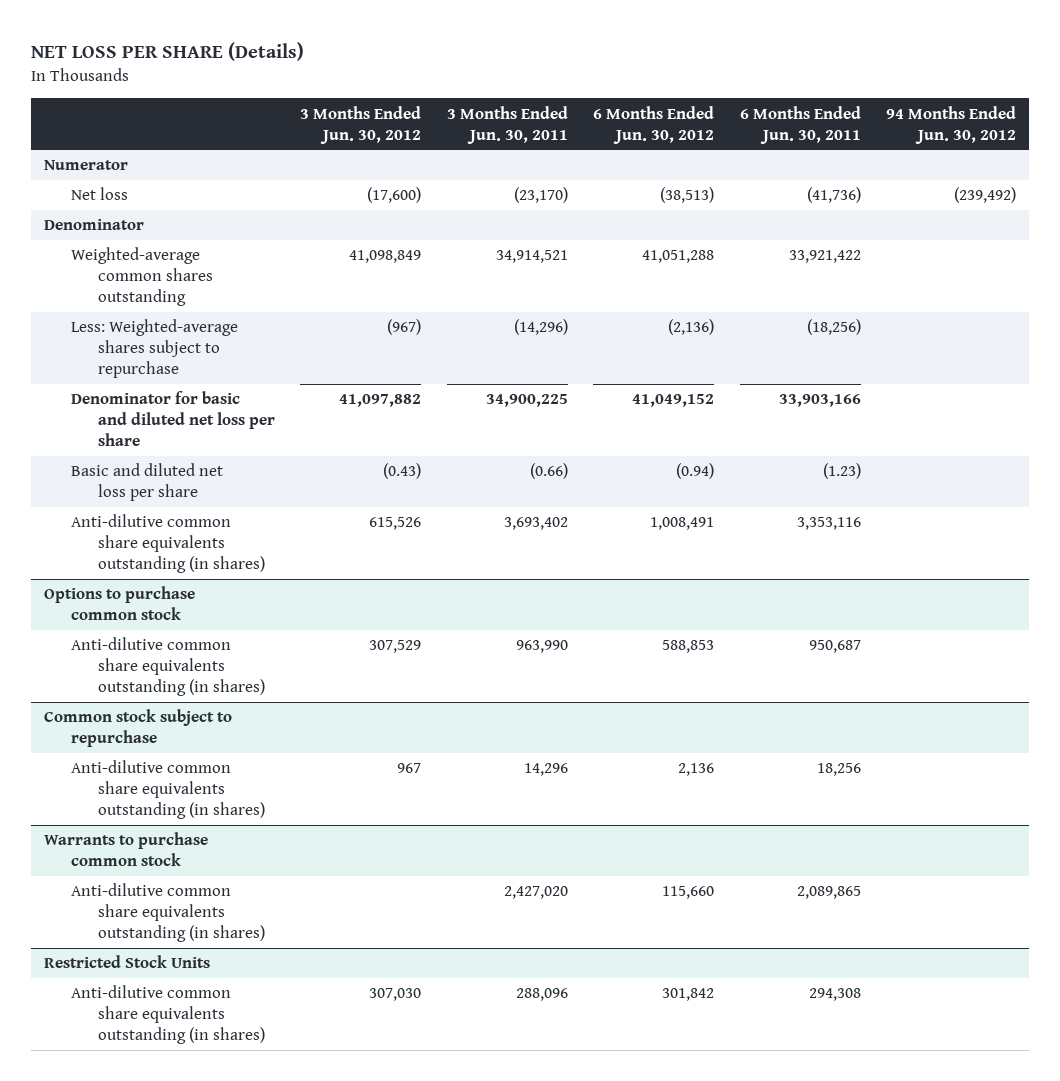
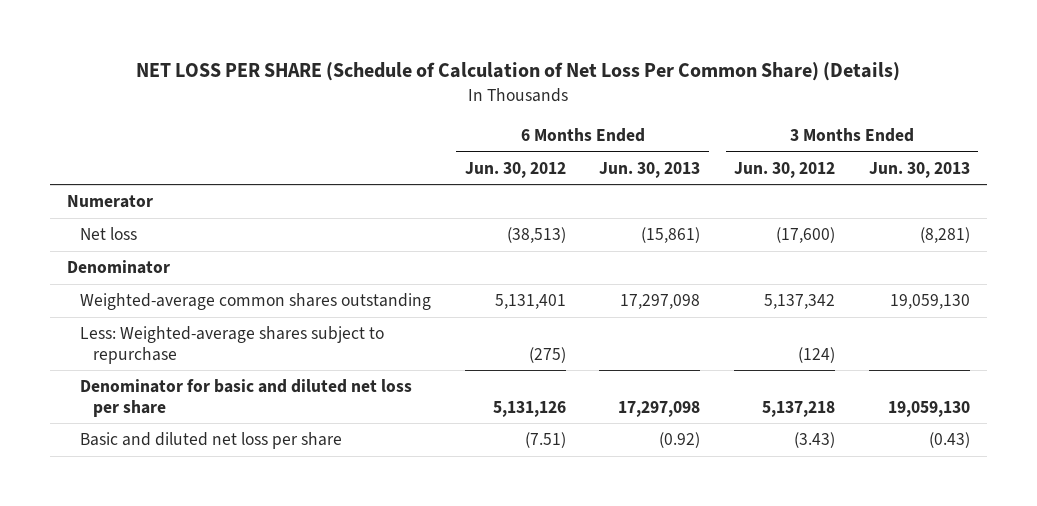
- NET LOSS PER SHARE (Details)
+ NET LOSS PER SHARE (Schedule of Calculation of Net Loss Per Common Share) (Details)
- | 3 Months Ended Jun. 30, 2012 | 3 Months Ended Jun. 30, 2011 | 6 Months Ended Jun. 30, 2012 | 6 Months Ended Jun. 30, 2011 | 94 Months Ended Jun. 30, 2012
+ | 6 Months Ended Jun. 30, 2012 | 6 Months Ended Jun. 30, 2013 | 3 Months Ended Jun. 30, 2012 | 3 Months Ended Jun. 30, 2013
- Weighted-average common shares outstanding | 41,098,849 | 34,914,521 | 41,051,288 | 33,921,422 |
- Less: Weighted-average shares subject to repurchase | (967) | (14,296) | (2,136) | (18,256) |
- Denominator for basic and diluted net loss per share | 41,097,882 | 34,900,225 | 41,049,152 | 33,903,166 |
- Basic and diluted net loss per share | (0.43) | (0.66) | (0.94) | (1.23) |
- Anti-dilutive common share equivalents outstanding (in shares) | 615,526 | 3,693,402 | 1,008,491 | 3,353,116 |
- Options to purchase common stock
- Anti-dilutive common share equivalents outstanding (in shares) | 307,529 | 963,990 | 588,853 | 950,687 |
- Common stock subject to repurchase
- Anti-dilutive common share equivalents outstanding (in shares) | 967 | 14,296 | 2,136 | 18,256 |
- Warrants to purchase common stock
- Anti-dilutive common share equivalents outstanding (in shares) | | 2,427,020 | 115,660 | 2,089,865 |
- Restricted Stock Units
- Anti-dilutive common share equivalents outstanding (in shares) | 307,030 | 288,096 | 301,842 | 294,308 |
+ Weighted-average common shares outstanding | 5,131,401 | 17,297,098 | 5,137,342 | 19,059,130
+ Less: Weighted-average shares subject to repurchase | (275) | | (124) |
+ Denominator for basic and diluted net loss per share | 5,131,126 | 17,297,098 | 5,137,218 | 19,059,130
+ Basic and diluted net loss per share | (7.51) | (0.92) | (3.43) | (0.43)

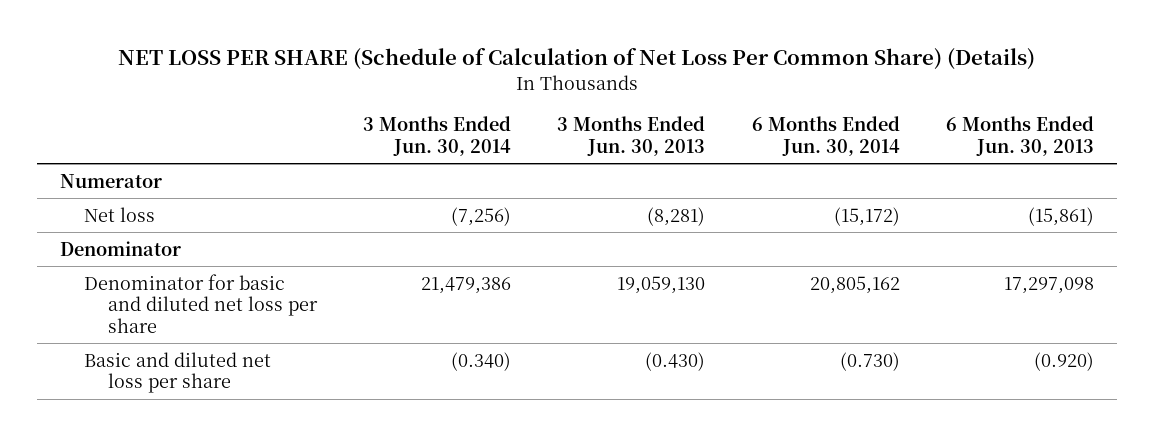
- | 6 Months Ended Jun. 30, 2012 | 6 Months Ended Jun. 30, 2013 | 3 Months Ended Jun. 30, 2012 | 3 Months Ended Jun. 30, 2013
+ | 3 Months Ended Jun. 30, 2014 | 3 Months Ended Jun. 30, 2013 | 6 Months Ended Jun. 30, 2014 | 6 Months Ended Jun. 30, 2013
- Weighted-average common shares outstanding | 5,131,401 | 17,297,098 | 5,137,342 | 19,059,130
- Less: Weighted-average shares subject to repurchase | (275) | | (124) |
- Basic and diluted net loss per share | (7.51) | (0.92) | (3.43) | (0.43)
+ Basic and diluted net loss per share | (0.340) | (0.430) | (0.730) | (0.920)

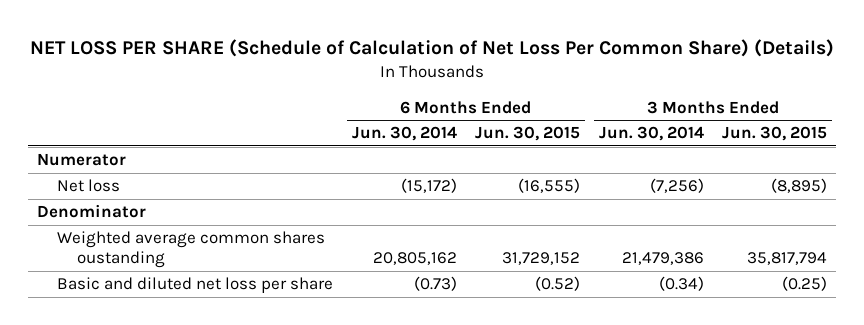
- | 3 Months Ended Jun. 30, 2014 | 3 Months Ended Jun. 30, 2013 | 6 Months Ended Jun. 30, 2014 | 6 Months Ended Jun. 30, 2013
+ | 6 Months Ended Jun. 30, 2014 | 6 Months Ended Jun. 30, 2015 | 3 Months Ended Jun. 30, 2014 | 3 Months Ended Jun. 30, 2015
- Denominator for basic and diluted net loss per share | 21,479,386 | 19,059,130 | 20,805,162 | 17,297,098
- Basic and diluted net loss per share | (0.340) | (0.430) | (0.730) | (0.920)
+ Weighted average common shares oustanding | 20,805,162 | 31,729,152 | 21,479,386 | 35,817,794
+ Basic and diluted net loss per share | (0.73) | (0.52) | (0.34) | (0.25)

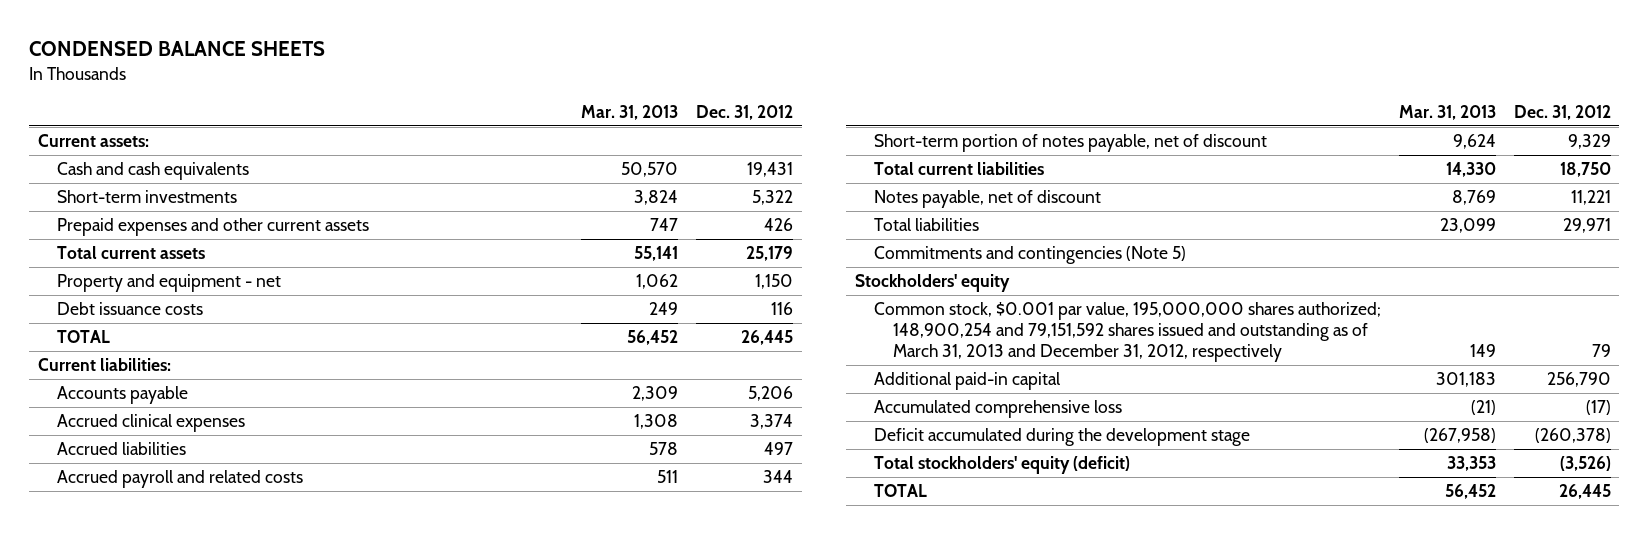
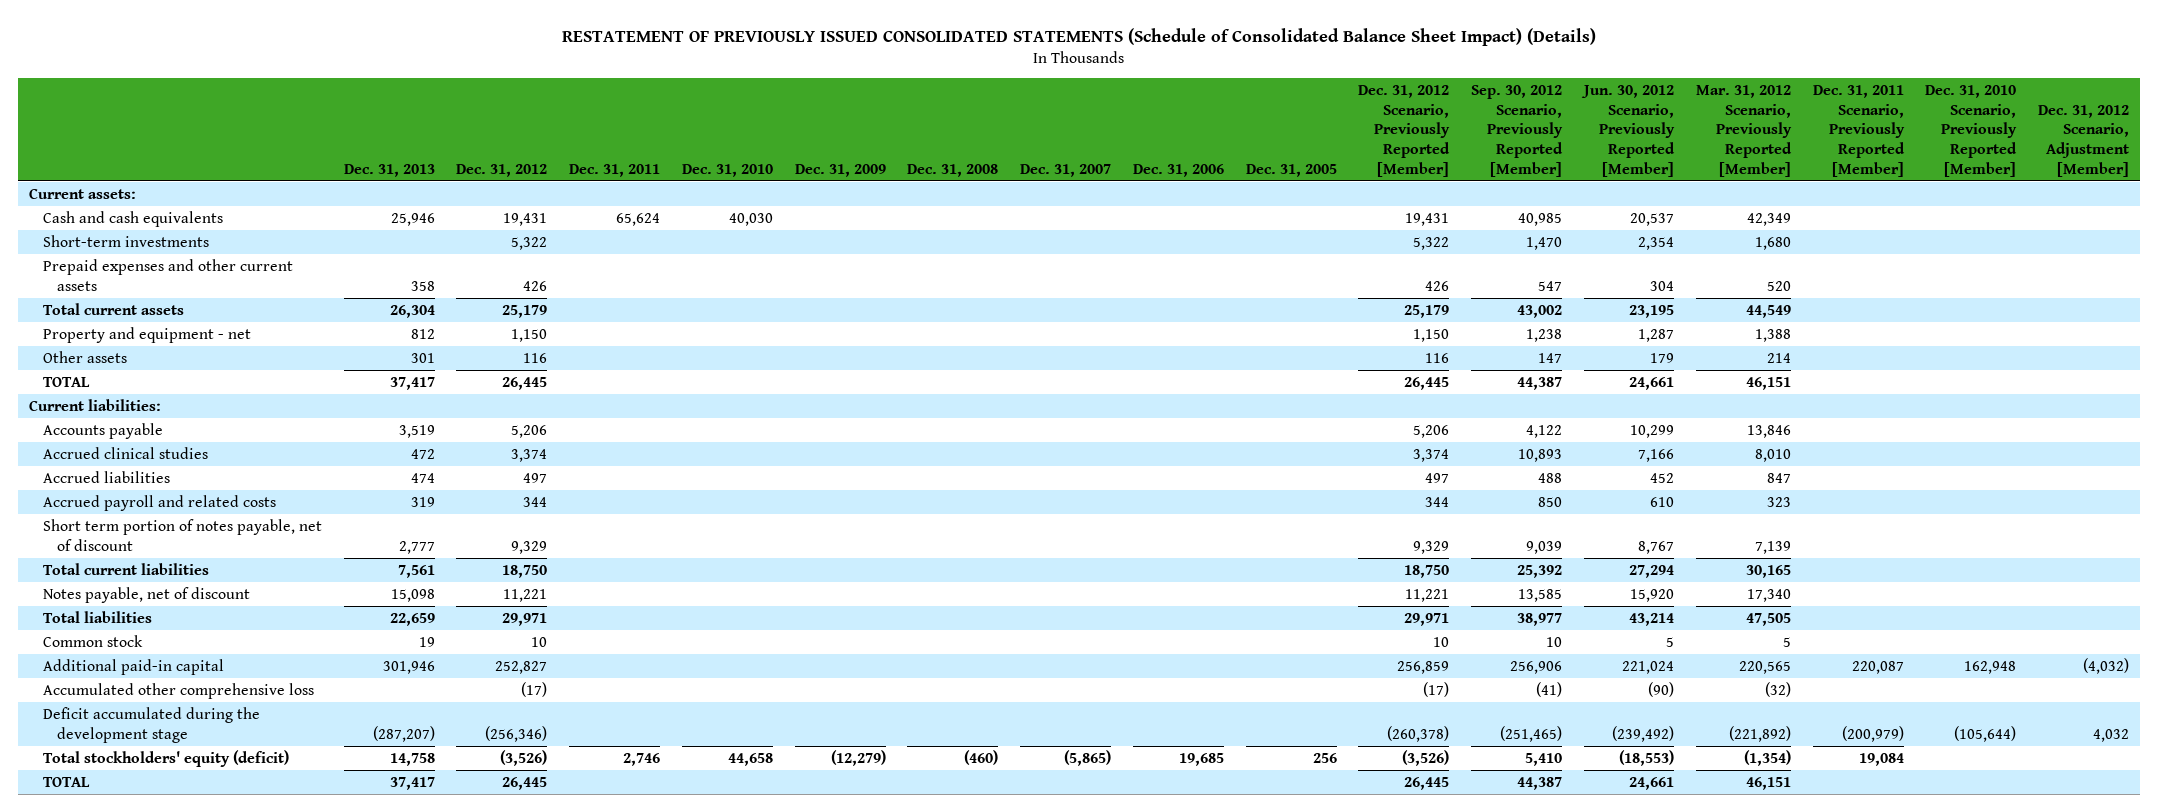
- CONDENSED BALANCE SHEETS
+ RESTATEMENT OF PREVIOUSLY ISSUED CONSOLIDATED STATEMENTS (Schedule of Consolidated Balance Sheet Impact) (Details)
- | Mar. 31, 2013 | Dec. 31, 2012
+ | Dec. 31, 2013 | Dec. 31, 2012 | Dec. 31, 2011 | Dec. 31, 2010 | Dec. 31, 2009 | Dec. 31, 2008 | Dec. 31, 2007 | Dec. 31, 2006 | Dec. 31, 2005 | Dec. 31, 2012 Scenario, Previously Reported [Member] | Sep. 30, 2012 Scenario, Previously Reported [Member] | Jun. 30, 2012 Scenario, Previously Reported [Member] | Mar. 31, 2012 Scenario, Previously Reported [Member] | Dec. 31, 2011 Scenario, Previously Reported [Member] | Dec. 31, 2010 Scenario, Previously Reported [Member] | Dec. 31, 2012 Scenario, Adjustment [Member]
- Debt issuance costs | 249 | 116
+ Other assets | 301 | 116 | | | | | | | | 116 | 147 | 179 | 214 | | |
- Accrued clinical expenses | 1,308 | 3,374
+ Accrued clinical studies | 472 | 3,374 | | | | | | | | 3,374 | 10,893 | 7,166 | 8,010 | | |
- Short-term portion of notes payable, net of discount | 9,624 | 9,329
+ Short term portion of notes payable, net of discount | 2,777 | 9,329 | | | | | | | | 9,329 | 9,039 | 8,767 | 7,139 | | |
- Commitments and contingencies (Note 5)
- Stockholders' equity
- Common stock, $0.001 par value, 195,000,000 shares authorized; 148,900,254 and 79,151,592 shares issued and outstanding as of March 31, 2013 and December 31, 2012, respectively | 149 | 79
- Additional paid-in capital | 301,183 | 256,790
- Accumulated comprehensive loss | (21) | (17)
- Deficit accumulated during the development stage | (267,958) | (260,378)
+ Common stock | 19 | 10 | | | | | | | | 10 | 10 | 5 | 5 | | |
+ Additional paid-in capital | 301,946 | 252,827 | | | | | | | | 256,859 | 256,906 | 221,024 | 220,565 | 220,087 | 162,948 | (4,032)
+ Accumulated other comprehensive loss | | (17) | | | | | | | | (17) | (41) | (90) | (32) | | |
+ Deficit accumulated during the development stage | (287,207) | (256,346) | | | | | | | | (260,378) | (251,465) | (239,492) | (221,892) | (200,979) | (105,644) | 4,032

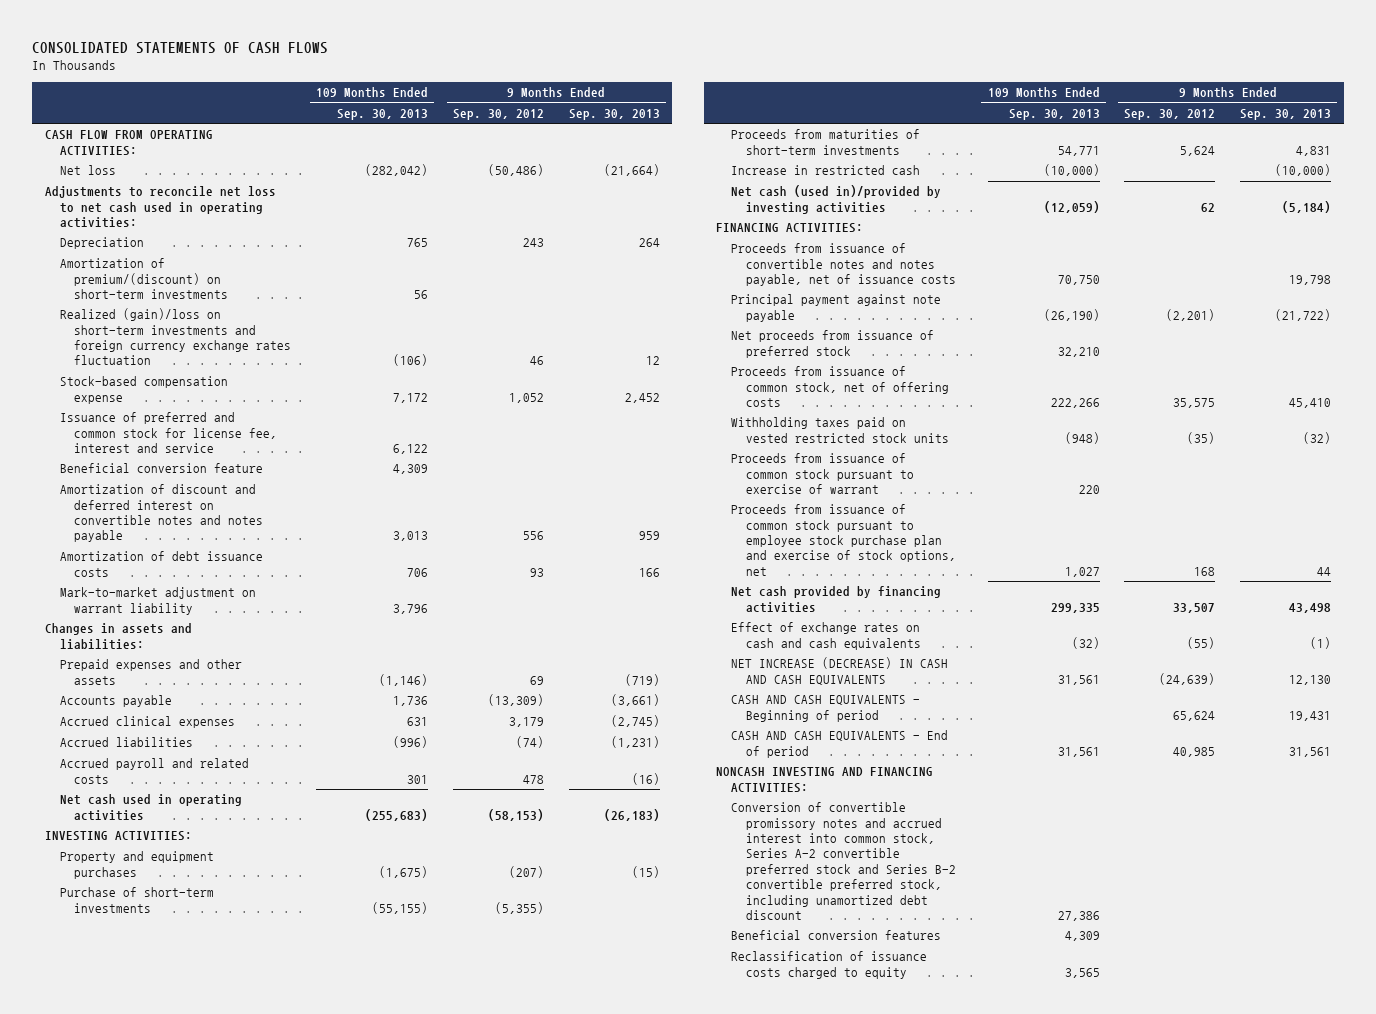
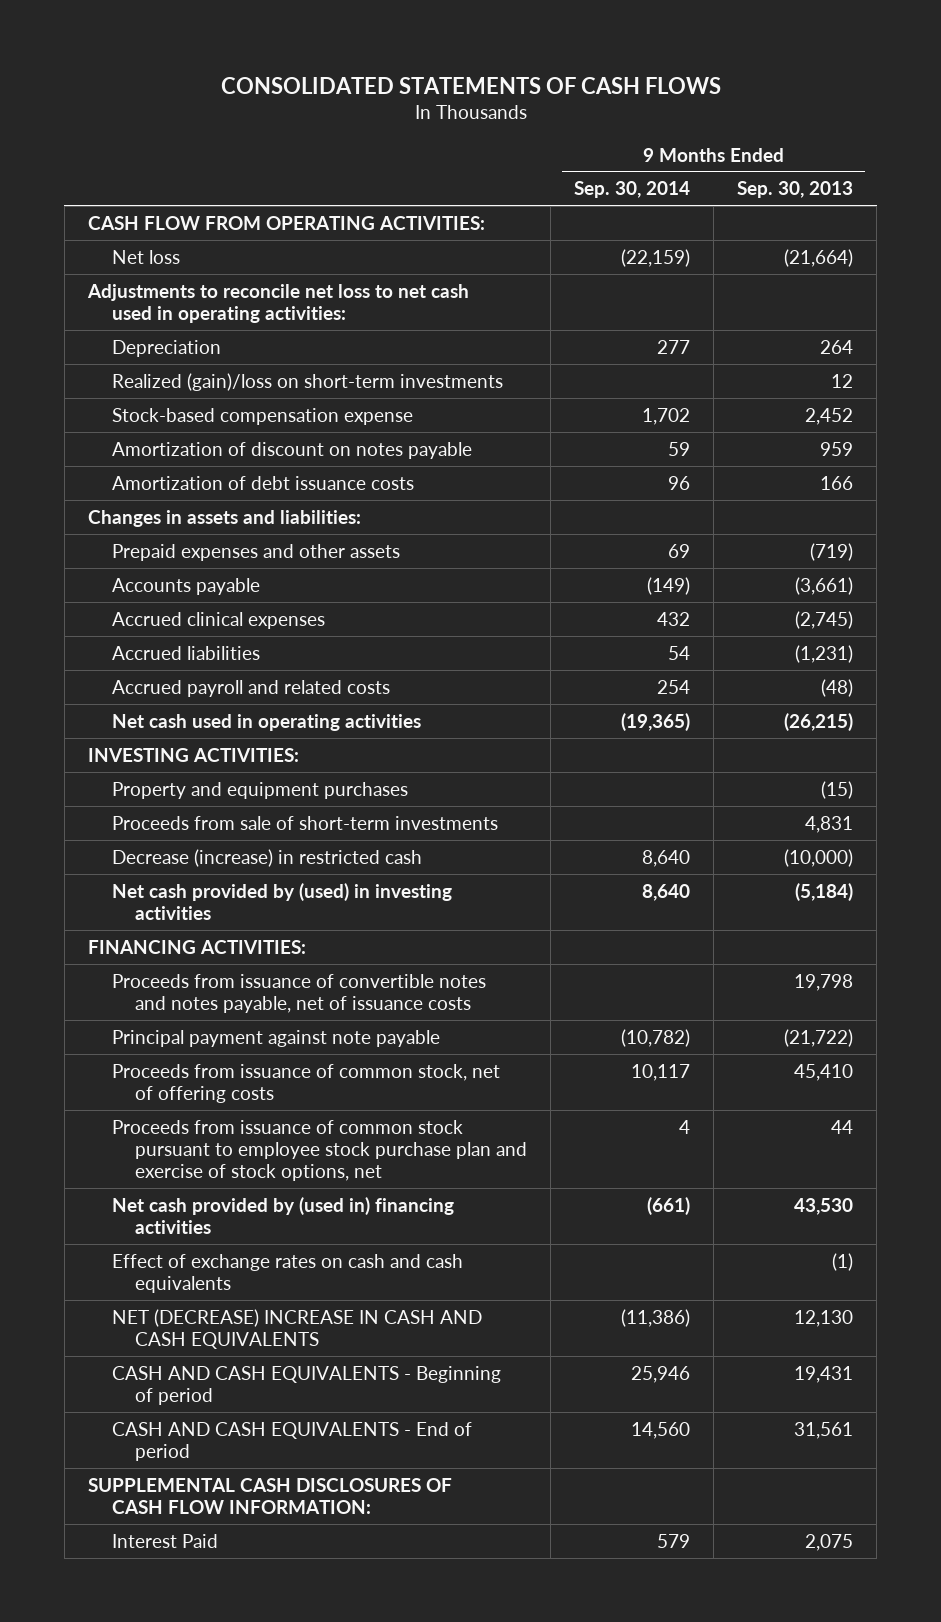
- | 109 Months Ended Sep. 30, 2013 | 9 Months Ended Sep. 30, 2012 | 9 Months Ended Sep. 30, 2013
+ | 9 Months Ended Sep. 30, 2014 | 9 Months Ended Sep. 30, 2013
- Amortization of premium/(discount) on short-term investments | 56 | |
- Realized (gain)/loss on short-term investments and foreign currency exchange rates fluctuation | (106) | 46 | 12
+ Realized (gain)/loss on short-term investments | | 12
- Issuance of preferred and common stock for license fee, interest and service | 6,122 | |
- Beneficial conversion feature | 4,309 | |
- Amortization of discount and deferred interest on convertible notes and notes payable | 3,013 | 556 | 959
+ Amortization of discount on notes payable | 59 | 959
- Mark-to-market adjustment on warrant liability | 3,796 | |
- Accrued payroll and related costs | 301 | 478 | (16)
- Net cash used in operating activities | (255,683) | (58,153) | (26,183)
+ Accrued payroll and related costs | 254 | (48)
+ Net cash used in operating activities | (19,365) | (26,215)
- Purchase of short-term investments | (55,155) | (5,355) |
- Proceeds from maturities of short-term investments | 54,771 | 5,624 | 4,831
- Increase in restricted cash | (10,000) | | (10,000)
- Net cash (used in)/provided by investing activities | (12,059) | 62 | (5,184)
+ Proceeds from sale of short-term investments | | 4,831
+ Decrease (increase) in restricted cash | 8,640 | (10,000)
+ Net cash provided by (used) in investing activities | 8,640 | (5,184)
- Net proceeds from issuance of preferred stock | 32,210 | |
- Withholding taxes paid on vested restricted stock units | (948) | (35) | (32)
- Proceeds from issuance of common stock pursuant to exercise of warrant | 220 | |
- Net cash provided by financing activities | 299,335 | 33,507 | 43,498
+ Net cash provided by (used in) financing activities | (661) | 43,530
- NET INCREASE (DECREASE) IN CASH AND CASH EQUIVALENTS | 31,561 | (24,639) | 12,130
+ NET (DECREASE) INCREASE IN CASH AND CASH EQUIVALENTS | (11,386) | 12,130
- NONCASH INVESTING AND FINANCING ACTIVITIES:
- Conversion of convertible promissory notes and accrued interest into common stock, Series A-2 convertible preferred stock and Series B-2 convertible preferred stock, including unamortized debt discount | 27,386 | |
- Beneficial conversion features | 4,309 | |
- Reclassification of issuance costs charged to equity | 3,565 | |
+ SUPPLEMENTAL CASH DISCLOSURES OF CASH FLOW INFORMATION:
+ Interest Paid | 579 | 2,075

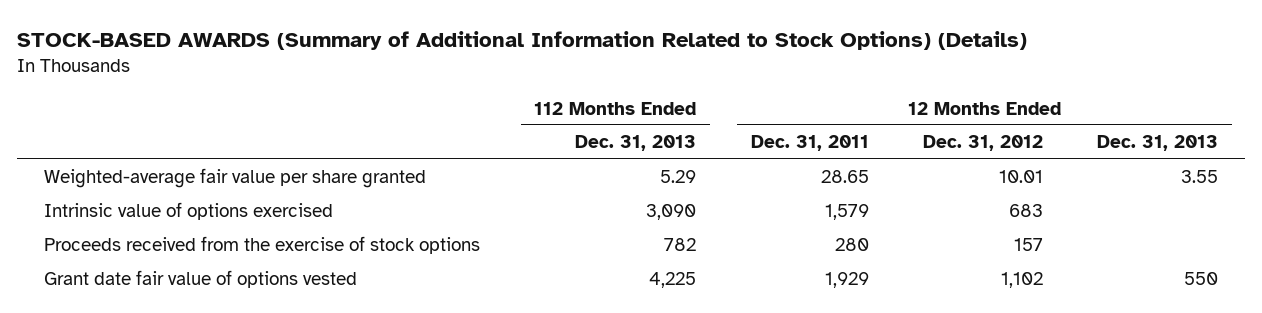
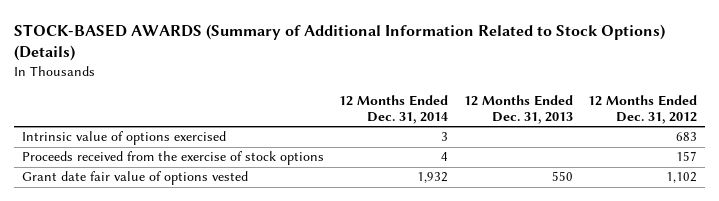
- | 112 Months Ended Dec. 31, 2013 | 12 Months Ended Dec. 31, 2011 | 12 Months Ended Dec. 31, 2012 | 12 Months Ended Dec. 31, 2013
+ | 12 Months Ended Dec. 31, 2014 | 12 Months Ended Dec. 31, 2013 | 12 Months Ended Dec. 31, 2012
- Weighted-average fair value per share granted | 5.29 | 28.65 | 10.01 | 3.55

